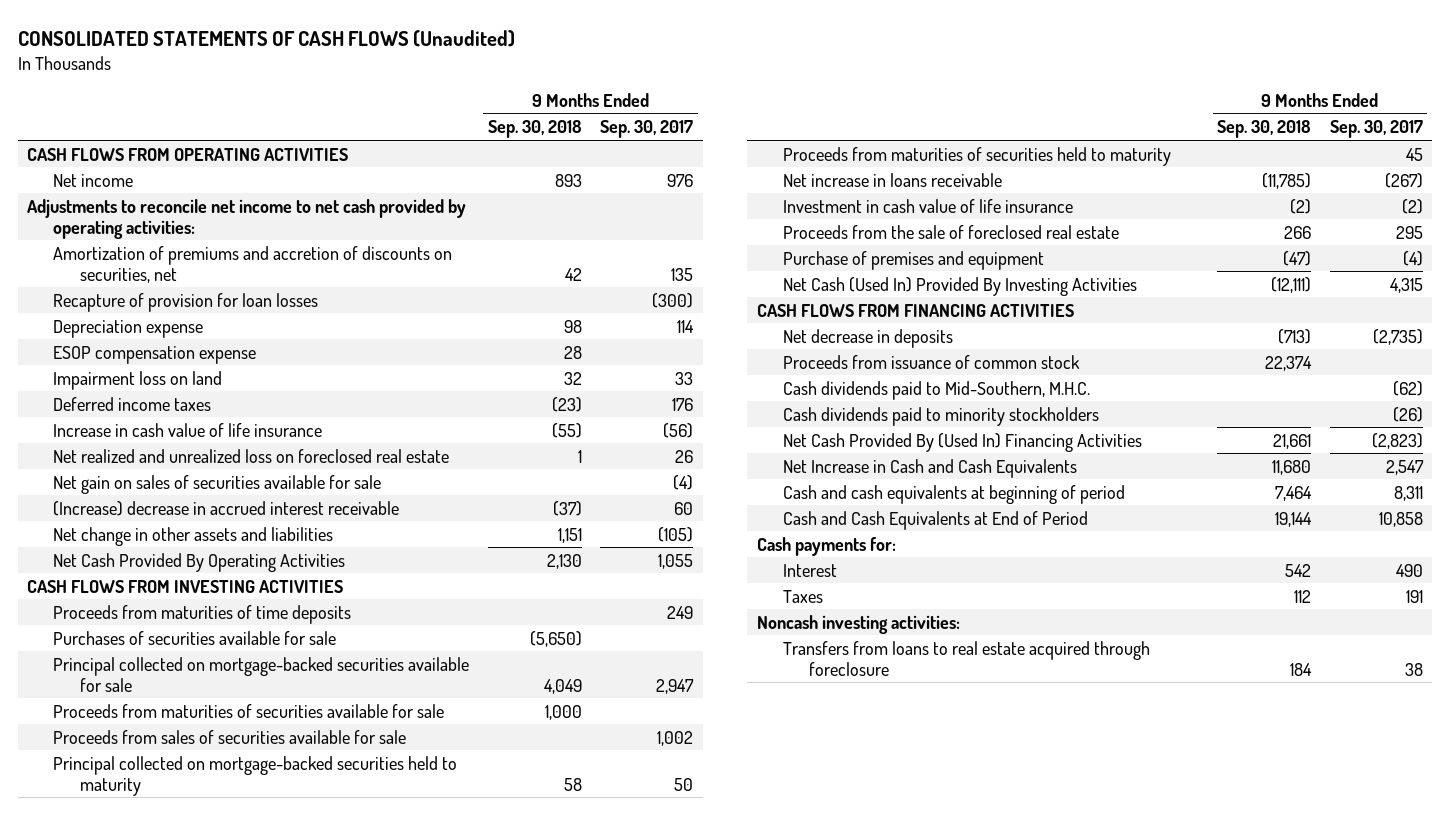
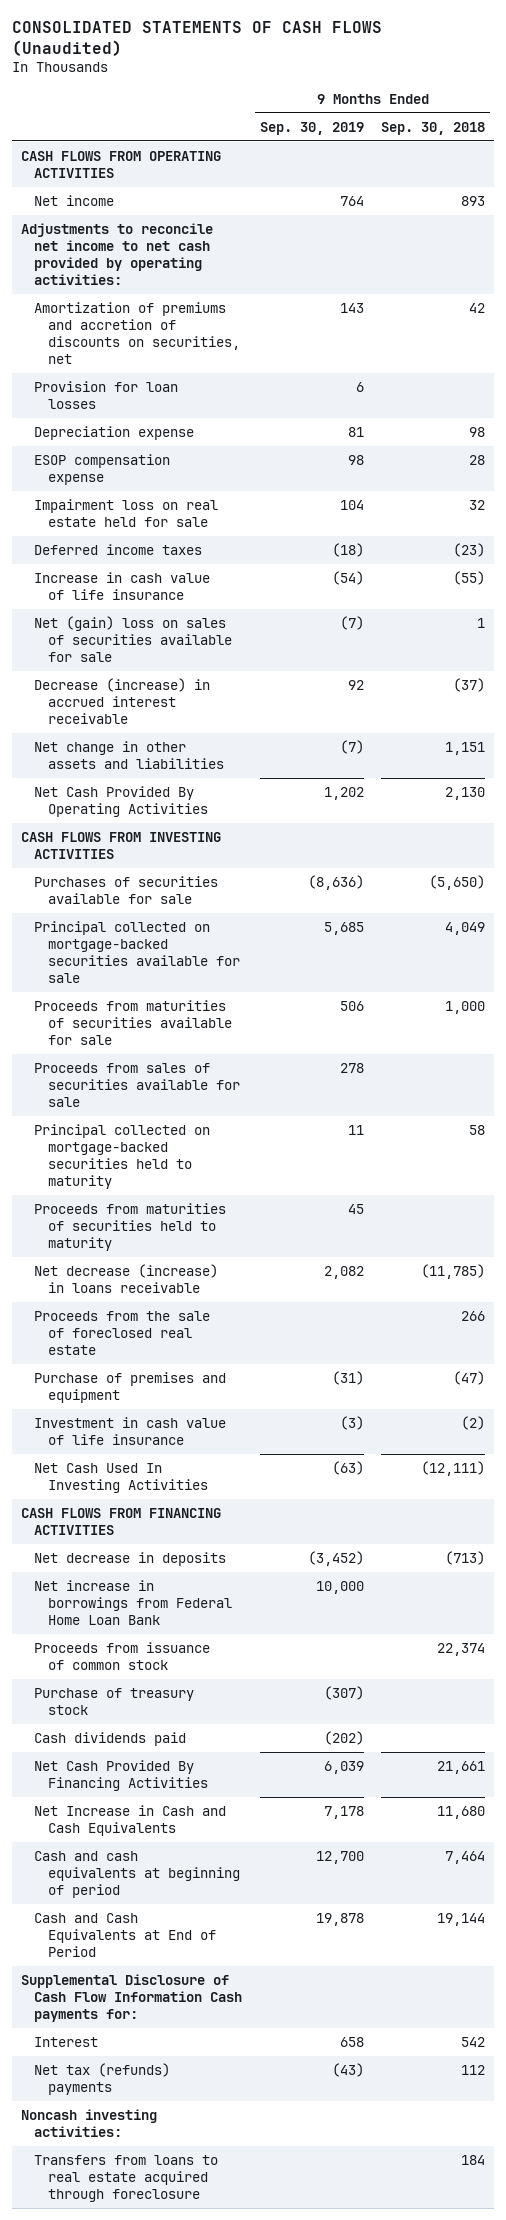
- | 9 Months Ended Sep. 30, 2018 | 9 Months Ended Sep. 30, 2017
+ | 9 Months Ended Sep. 30, 2019 | 9 Months Ended Sep. 30, 2018
- Recapture of provision for loan losses | | (300)
+ Provision for loan losses | 6 |
- Impairment loss on land | 32 | 33
+ Impairment loss on real estate held for sale | 104 | 32
- Net realized and unrealized loss on foreclosed real estate | 1 | 26
- Net gain on sales of securities available for sale | | (4)
- (Increase) decrease in accrued interest receivable | (37) | 60
+ Net (gain) loss on sales of securities available for sale | (7) | 1
+ Decrease (increase) in accrued interest receivable | 92 | (37)
- Proceeds from maturities of time deposits | | 249
- Net increase in loans receivable | (11,785) | (267)
+ Net decrease (increase) in loans receivable | 2,082 | (11,785)
- Net Cash (Used In) Provided By Investing Activities | (12,111) | 4,315
moved down: Investment in cash value of life insurance | (3) | (2)
+ Net Cash Used In Investing Activities | (63) | (12,111)
+ Net increase in borrowings from Federal Home Loan Bank | 10,000 |
- Cash dividends paid to Mid-Southern, M.H.C. | | (62)
- Cash dividends paid to minority stockholders | | (26)
- Net Cash Provided By (Used In) Financing Activities | 21,661 | (2,823)
+ Purchase of treasury stock | (307) |
+ Cash dividends paid | (202) |
+ Net Cash Provided By Financing Activities | 6,039 | 21,661
- Cash payments for:
+ Supplemental Disclosure of Cash Flow Information Cash payments for:
- Taxes | 112 | 191
+ Net tax (refunds) payments | (43) | 112

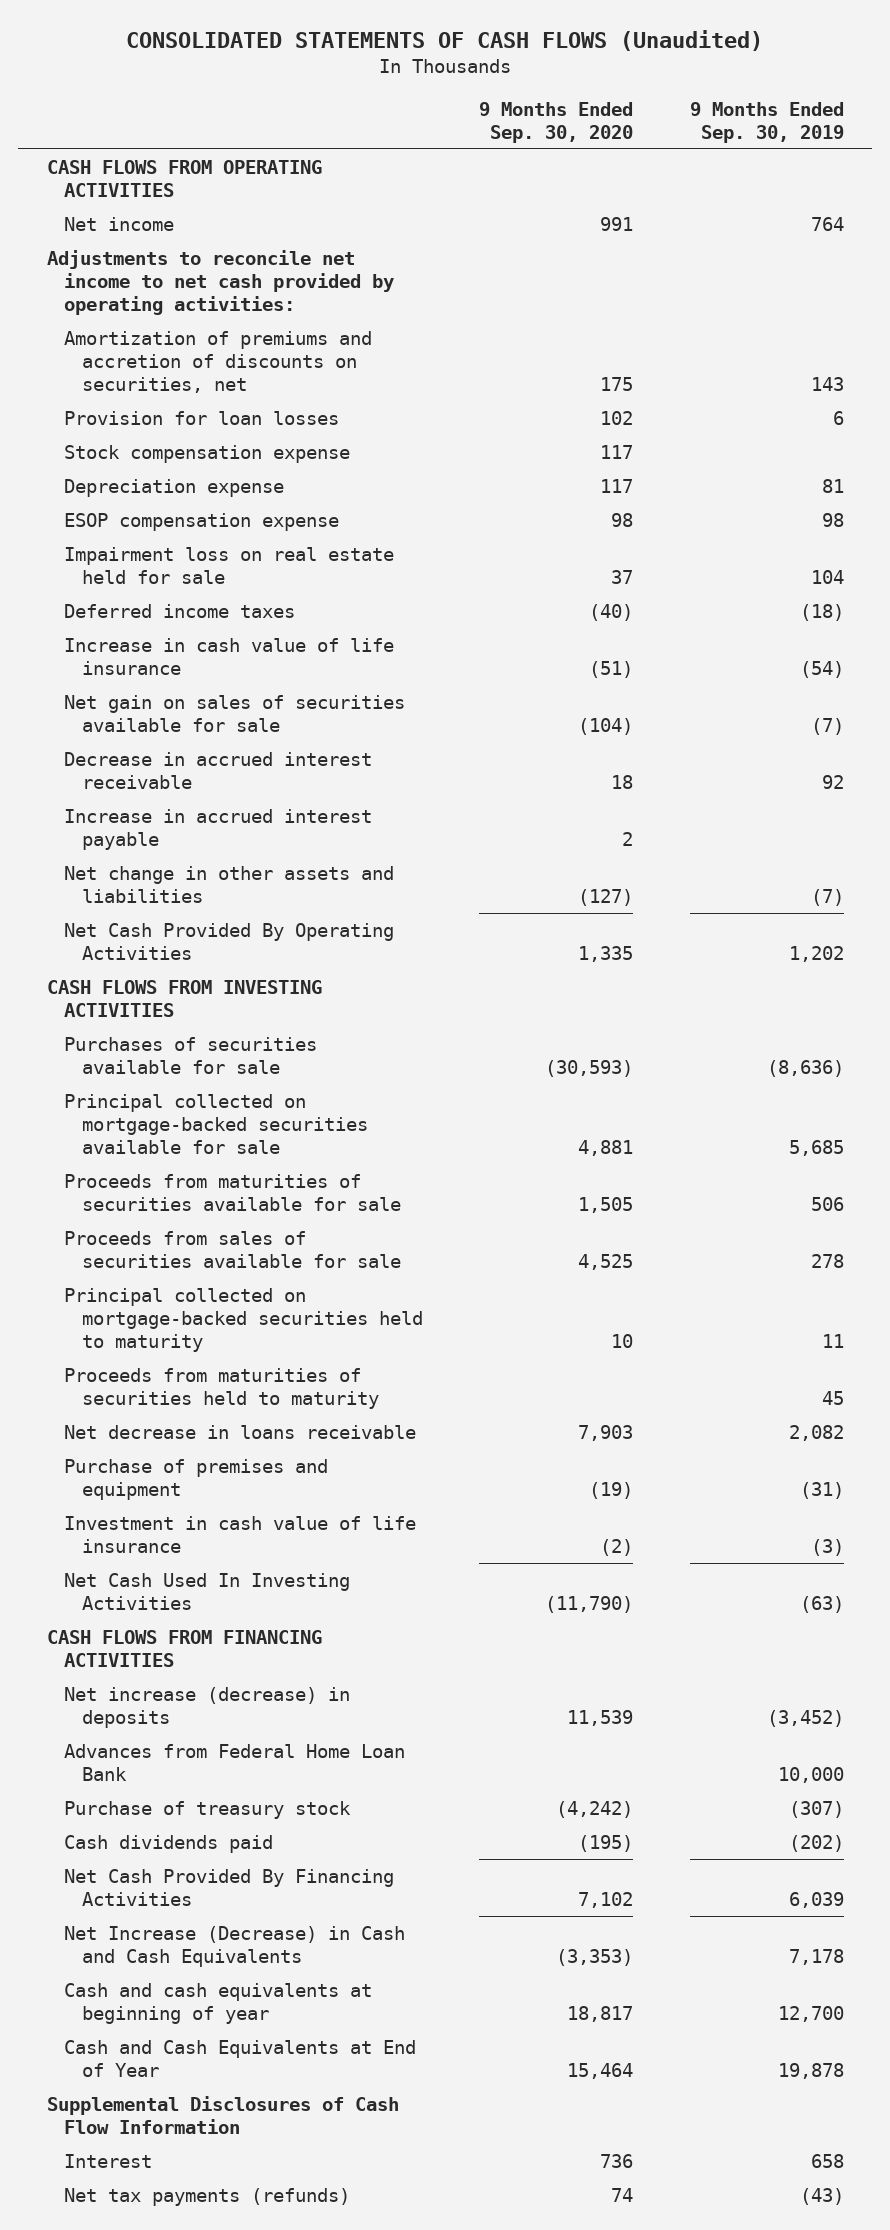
- | 9 Months Ended Sep. 30, 2019 | 9 Months Ended Sep. 30, 2018
+ | 9 Months Ended Sep. 30, 2020 | 9 Months Ended Sep. 30, 2019
+ Stock compensation expense | 117 |
- Net (gain) loss on sales of securities available for sale | (7) | 1
- Decrease (increase) in accrued interest receivable | 92 | (37)
+ Net gain on sales of securities available for sale | (104) | (7)
+ Decrease in accrued interest receivable | 18 | 92
+ Increase in accrued interest payable | 2 |
- Net decrease (increase) in loans receivable | 2,082 | (11,785)
- Proceeds from the sale of foreclosed real estate | | 266
+ Net decrease in loans receivable | 7,903 | 2,082
- Net decrease in deposits | (3,452) | (713)
- Net increase in borrowings from Federal Home Loan Bank | 10,000 |
- Proceeds from issuance of common stock | | 22,374
+ Net increase (decrease) in deposits | 11,539 | (3,452)
+ Advances from Federal Home Loan Bank | | 10,000
- Net Increase in Cash and Cash Equivalents | 7,178 | 11,680
- Cash and cash equivalents at beginning of period | 12,700 | 7,464
- Cash and Cash Equivalents at End of Period | 19,878 | 19,144
- Supplemental Disclosure of Cash Flow Information Cash payments for:
+ Net Increase (Decrease) in Cash and Cash Equivalents | (3,353) | 7,178
+ Cash and cash equivalents at beginning of year | 18,817 | 12,700
+ Cash and Cash Equivalents at End of Year | 15,464 | 19,878
+ Supplemental Disclosures of Cash Flow Information
- Net tax (refunds) payments | (43) | 112
- Noncash investing activities:
- Transfers from loans to real estate acquired through foreclosure | | 184
+ Net tax payments (refunds) | 74 | (43)

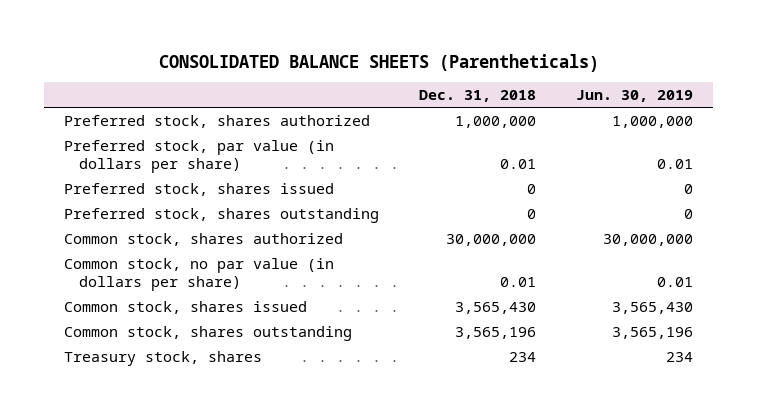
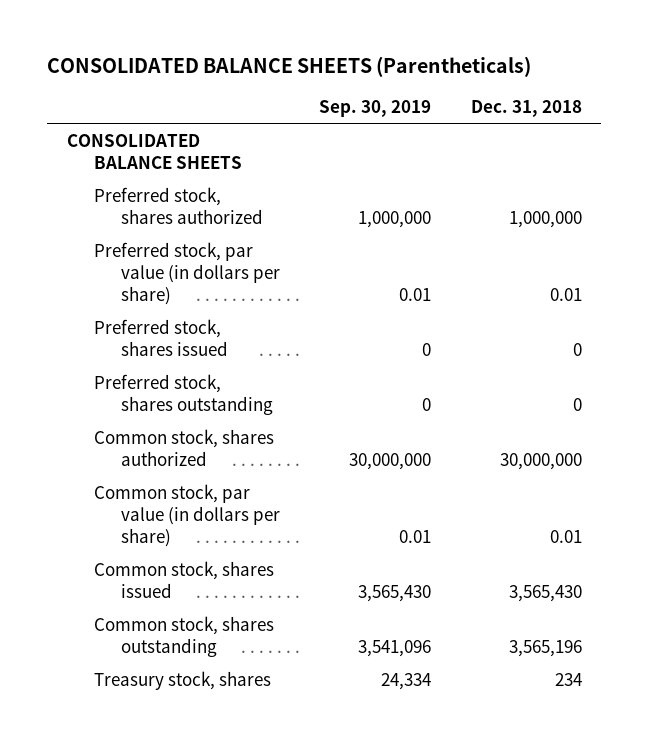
- | Dec. 31, 2018 | Jun. 30, 2019
+ | Sep. 30, 2019 | Dec. 31, 2018
+ CONSOLIDATED BALANCE SHEETS
- Common stock, no par value (in dollars per share) | 0.01 | 0.01
+ Common stock, par value (in dollars per share) | 0.01 | 0.01

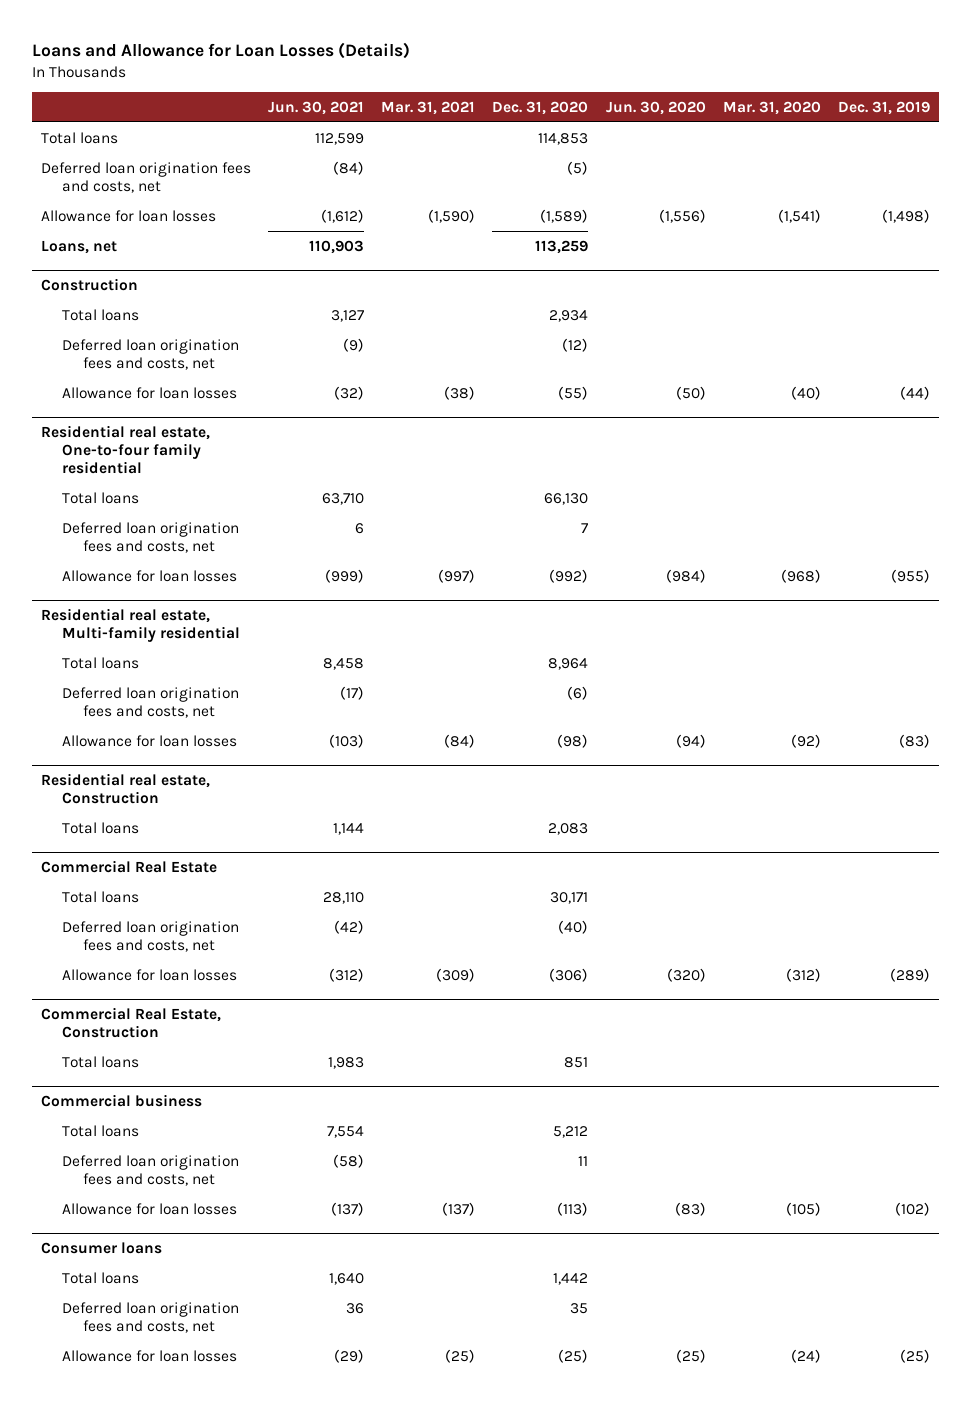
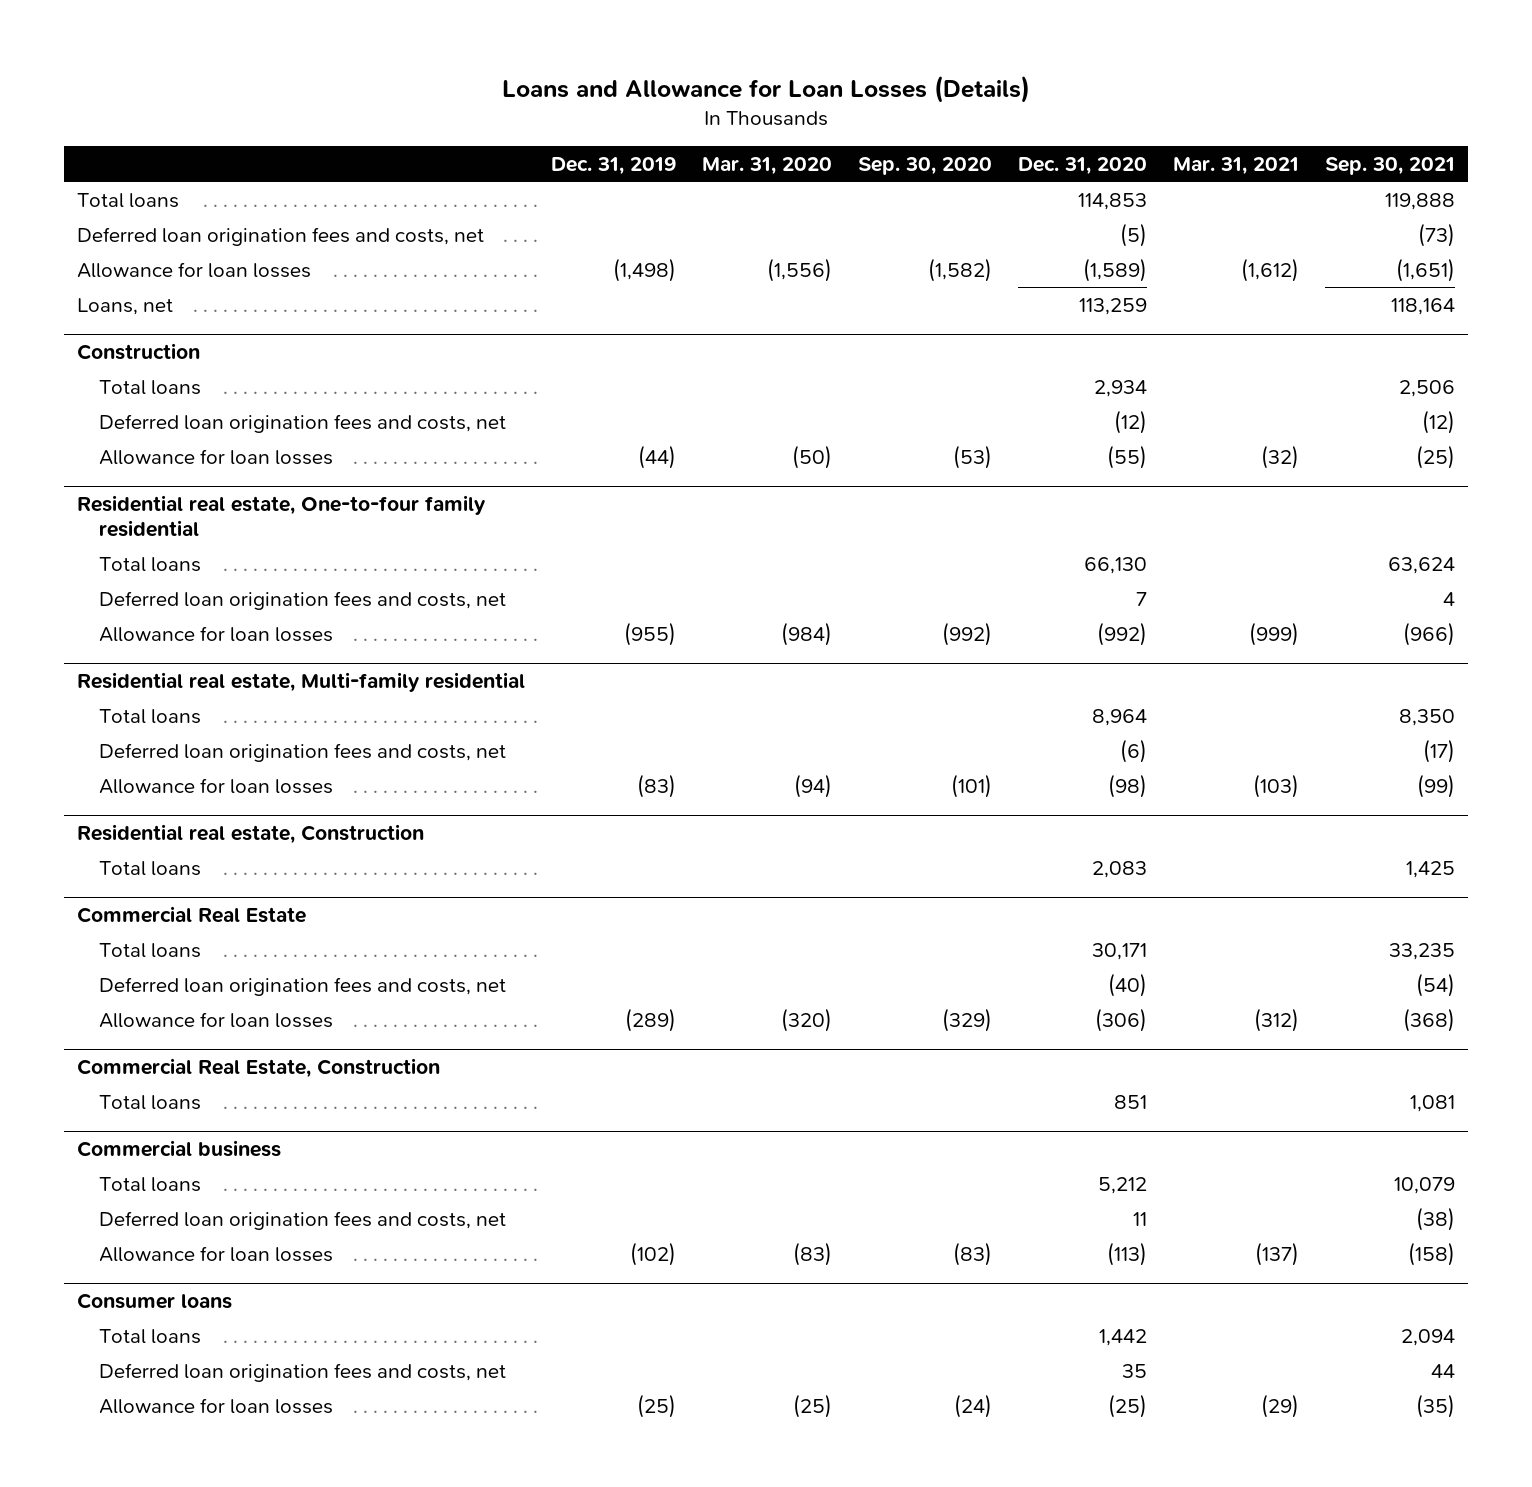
- | Jun. 30, 2021 | Mar. 31, 2021 | Dec. 31, 2020 | Jun. 30, 2020 | Mar. 31, 2020 | Dec. 31, 2019
+ | Dec. 31, 2019 | Mar. 31, 2020 | Sep. 30, 2020 | Dec. 31, 2020 | Mar. 31, 2021 | Sep. 30, 2021
- Allowance for loan losses | (1,612) | (1,590) | (1,589) | (1,556) | (1,541) | (1,498)
+ Allowance for loan losses | (1,498) | (1,556) | (1,582) | (1,589) | (1,612) | (1,651)
@ Construction
- Allowance for loan losses | (32) | (38) | (55) | (50) | (40) | (44)
+ Allowance for loan losses | (44) | (50) | (53) | (55) | (32) | (25)
@ Residential real estate, One-to-four family residential
- Allowance for loan losses | (999) | (997) | (992) | (984) | (968) | (955)
+ Allowance for loan losses | (955) | (984) | (992) | (992) | (999) | (966)
@ Residential real estate, Multi-family residential
- Allowance for loan losses | (103) | (84) | (98) | (94) | (92) | (83)
+ Allowance for loan losses | (83) | (94) | (101) | (98) | (103) | (99)
@ Commercial Real Estate
- Allowance for loan losses | (312) | (309) | (306) | (320) | (312) | (289)
+ Allowance for loan losses | (289) | (320) | (329) | (306) | (312) | (368)
@ Commercial business
- Allowance for loan losses | (137) | (137) | (113) | (83) | (105) | (102)
+ Allowance for loan losses | (102) | (83) | (83) | (113) | (137) | (158)
@ Consumer loans
- Allowance for loan losses | (29) | (25) | (25) | (25) | (24) | (25)
+ Allowance for loan losses | (25) | (25) | (24) | (25) | (29) | (35)

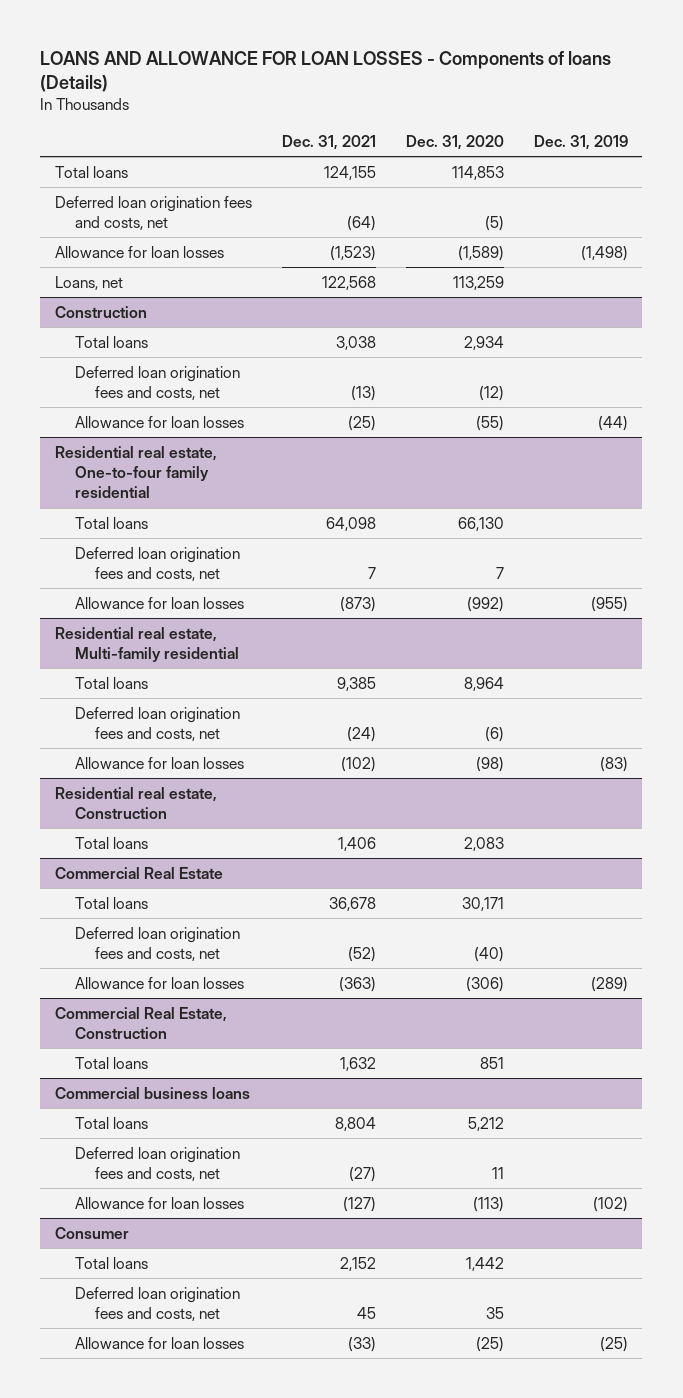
- Loans and Allowance for Loan Losses (Details)
+ LOANS AND ALLOWANCE FOR LOAN LOSSES - Components of loans (Details)
- | Dec. 31, 2019 | Mar. 31, 2020 | Sep. 30, 2020 | Dec. 31, 2020 | Mar. 31, 2021 | Sep. 30, 2021
+ | Dec. 31, 2021 | Dec. 31, 2020 | Dec. 31, 2019
- Commercial business
+ Commercial business loans
- Consumer loans
+ Consumer

